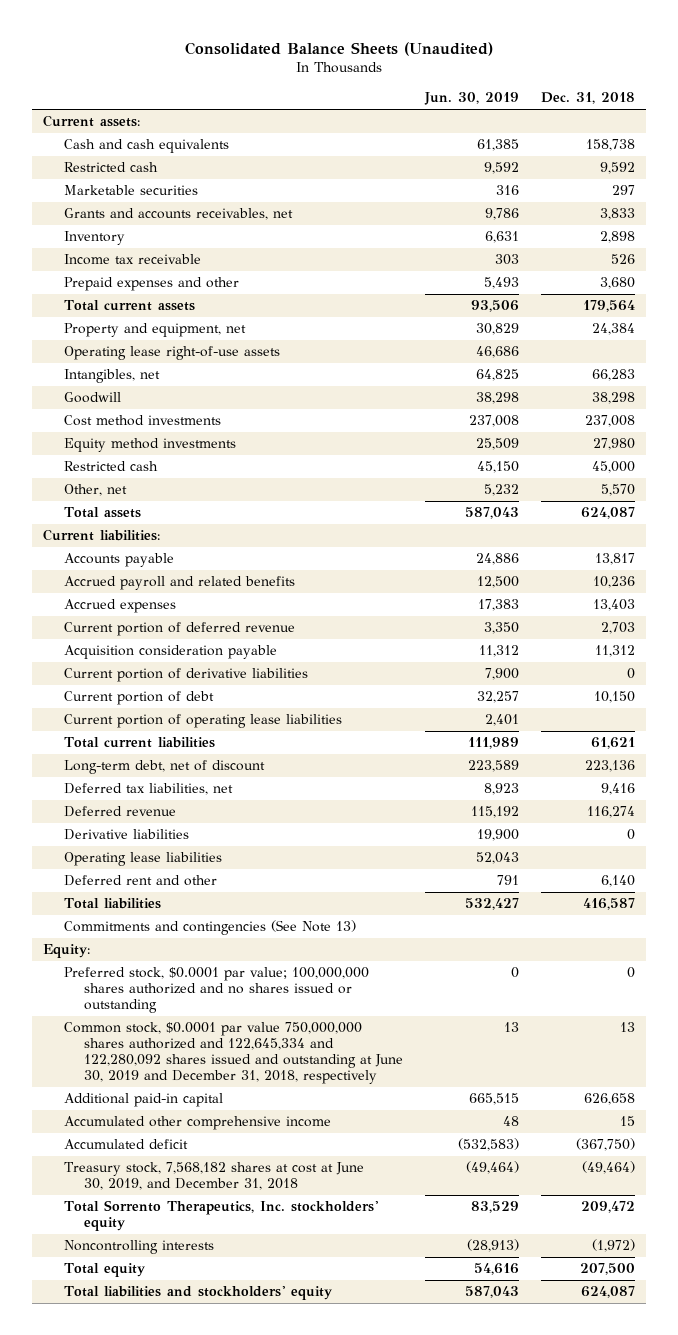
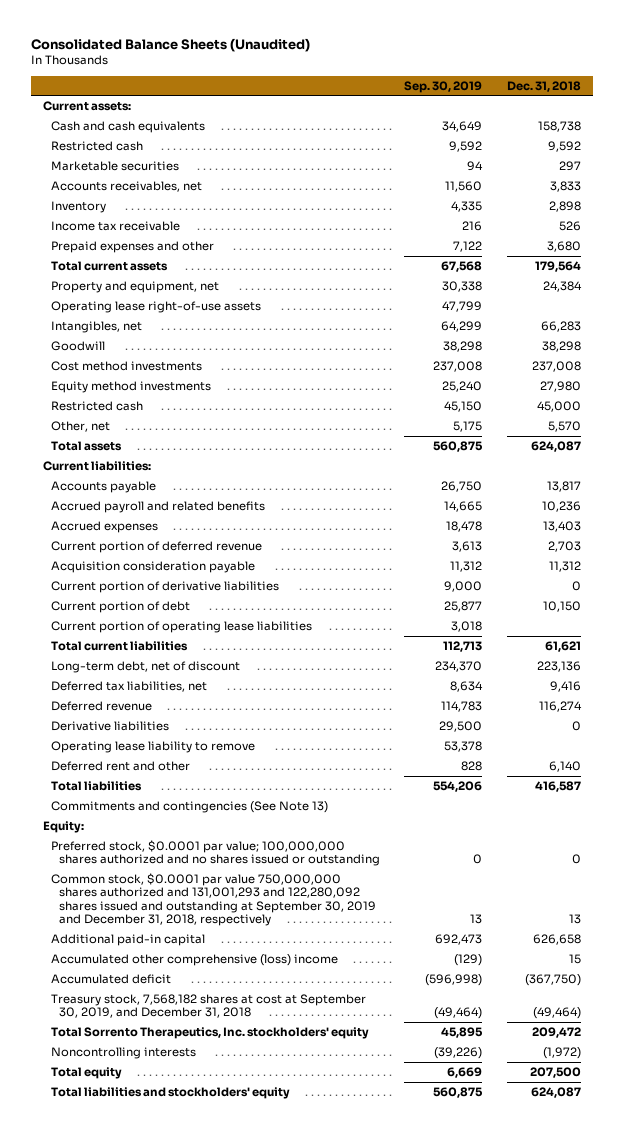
- | Jun. 30, 2019 | Dec. 31, 2018
+ | Sep. 30, 2019 | Dec. 31, 2018
- Grants and accounts receivables, net | 9,786 | 3,833
+ Accounts receivables, net | 11,560 | 3,833
- Operating lease liabilities | 52,043 |
+ Operating lease liability to remove | 53,378 |
- Common stock, $0.0001 par value 750,000,000 shares authorized and 122,645,334 and 122,280,092 shares issued and outstanding at June 30, 2019 and December 31, 2018, respectively | 13 | 13
+ Common stock, $0.0001 par value 750,000,000 shares authorized and 131,001,293 and 122,280,092 shares issued and outstanding at September 30, 2019 and December 31, 2018, respectively | 13 | 13
- Accumulated other comprehensive income | 48 | 15
+ Accumulated other comprehensive (loss) income | (129) | 15
- Treasury stock, 7,568,182 shares at cost at June 30, 2019, and December 31, 2018 | (49,464) | (49,464)
+ Treasury stock, 7,568,182 shares at cost at September 30, 2019, and December 31, 2018 | (49,464) | (49,464)

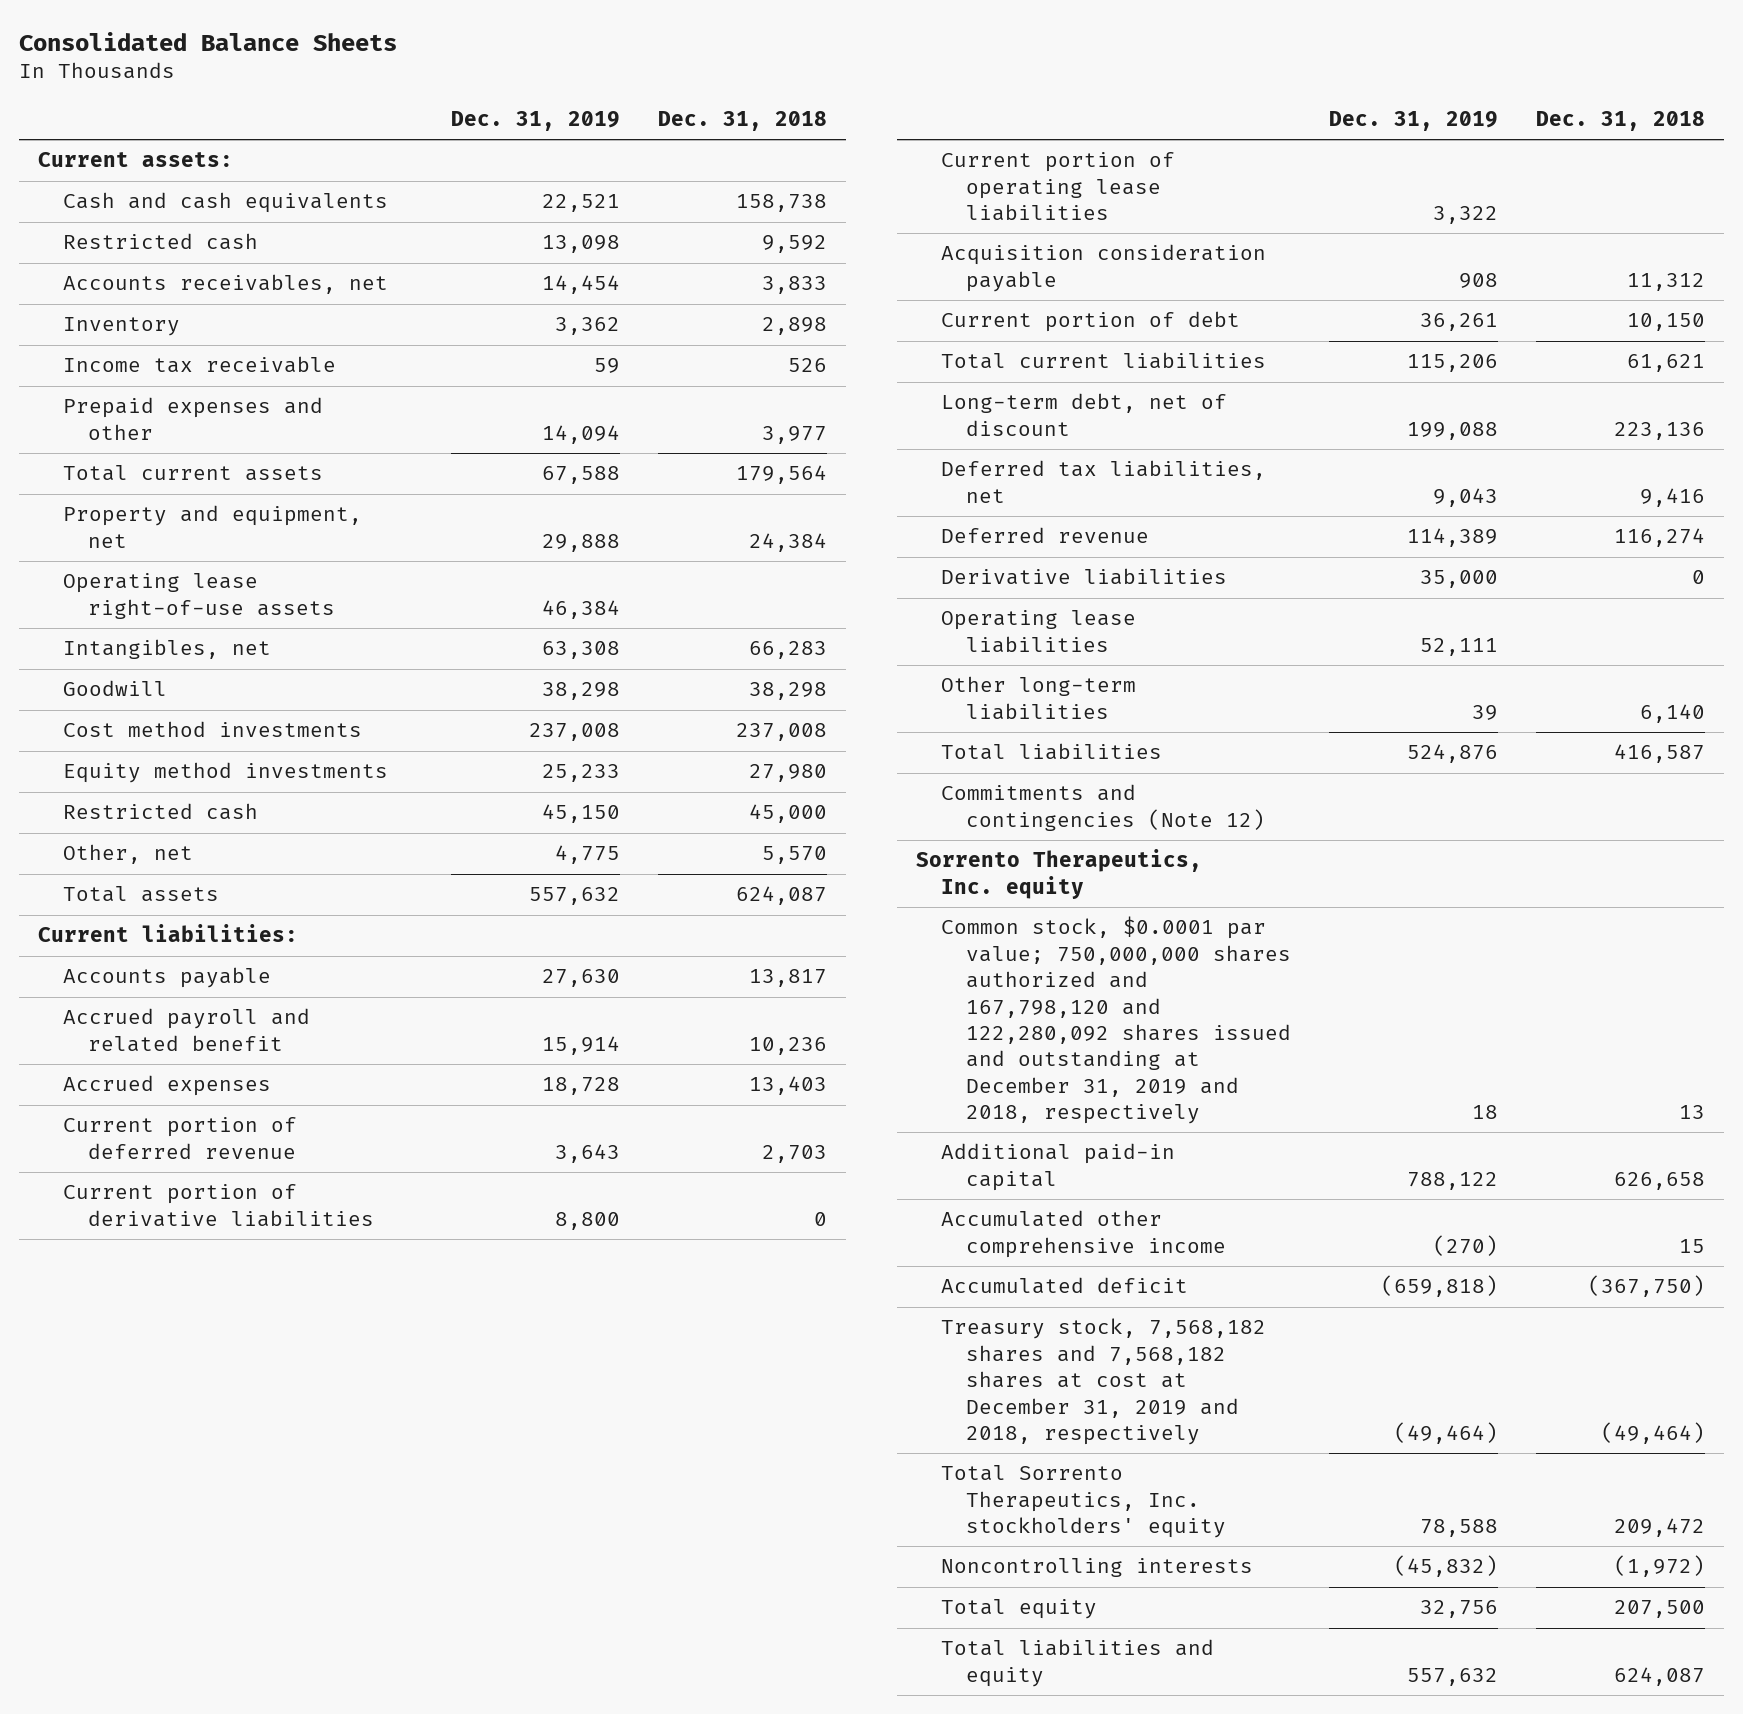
- Consolidated Balance Sheets (Unaudited)
+ Consolidated Balance Sheets
- | Sep. 30, 2019 | Dec. 31, 2018
+ | Dec. 31, 2019 | Dec. 31, 2018
- Marketable securities | 94 | 297
- Prepaid expenses and other | 7,122 | 3,680
+ Prepaid expenses and other | 14,094 | 3,977
- Accrued payroll and related benefits | 14,665 | 10,236
+ Accrued payroll and related benefit | 15,914 | 10,236
moved down: Acquisition consideration payable | 908 | 11,312
moved down: Current portion of debt | 36,261 | 10,150
- Operating lease liability to remove | 53,378 |
- Deferred rent and other | 828 | 6,140
+ Operating lease liabilities | 52,111 |
+ Other long-term liabilities | 39 | 6,140
- Commitments and contingencies (See Note 13)
- Equity:
- Preferred stock, $0.0001 par value; 100,000,000 shares authorized and no shares issued or outstanding | 0 | 0
- Common stock, $0.0001 par value 750,000,000 shares authorized and 131,001,293 and 122,280,092 shares issued and outstanding at September 30, 2019 and December 31, 2018, respectively | 13 | 13
+ Commitments and contingencies (Note 12)
+ Sorrento Therapeutics, Inc. equity
+ Common stock, $0.0001 par value; 750,000,000 shares authorized and 167,798,120 and 122,280,092 shares issued and outstanding at December 31, 2019 and 2018, respectively | 18 | 13
- Accumulated other comprehensive (loss) income | (129) | 15
+ Accumulated other comprehensive income | (270) | 15
- Treasury stock, 7,568,182 shares at cost at September 30, 2019, and December 31, 2018 | (49,464) | (49,464)
+ Treasury stock, 7,568,182 shares and 7,568,182 shares at cost at December 31, 2019 and 2018, respectively | (49,464) | (49,464)
- Total liabilities and stockholders' equity | 560,875 | 624,087
+ Total liabilities and equity | 557,632 | 624,087

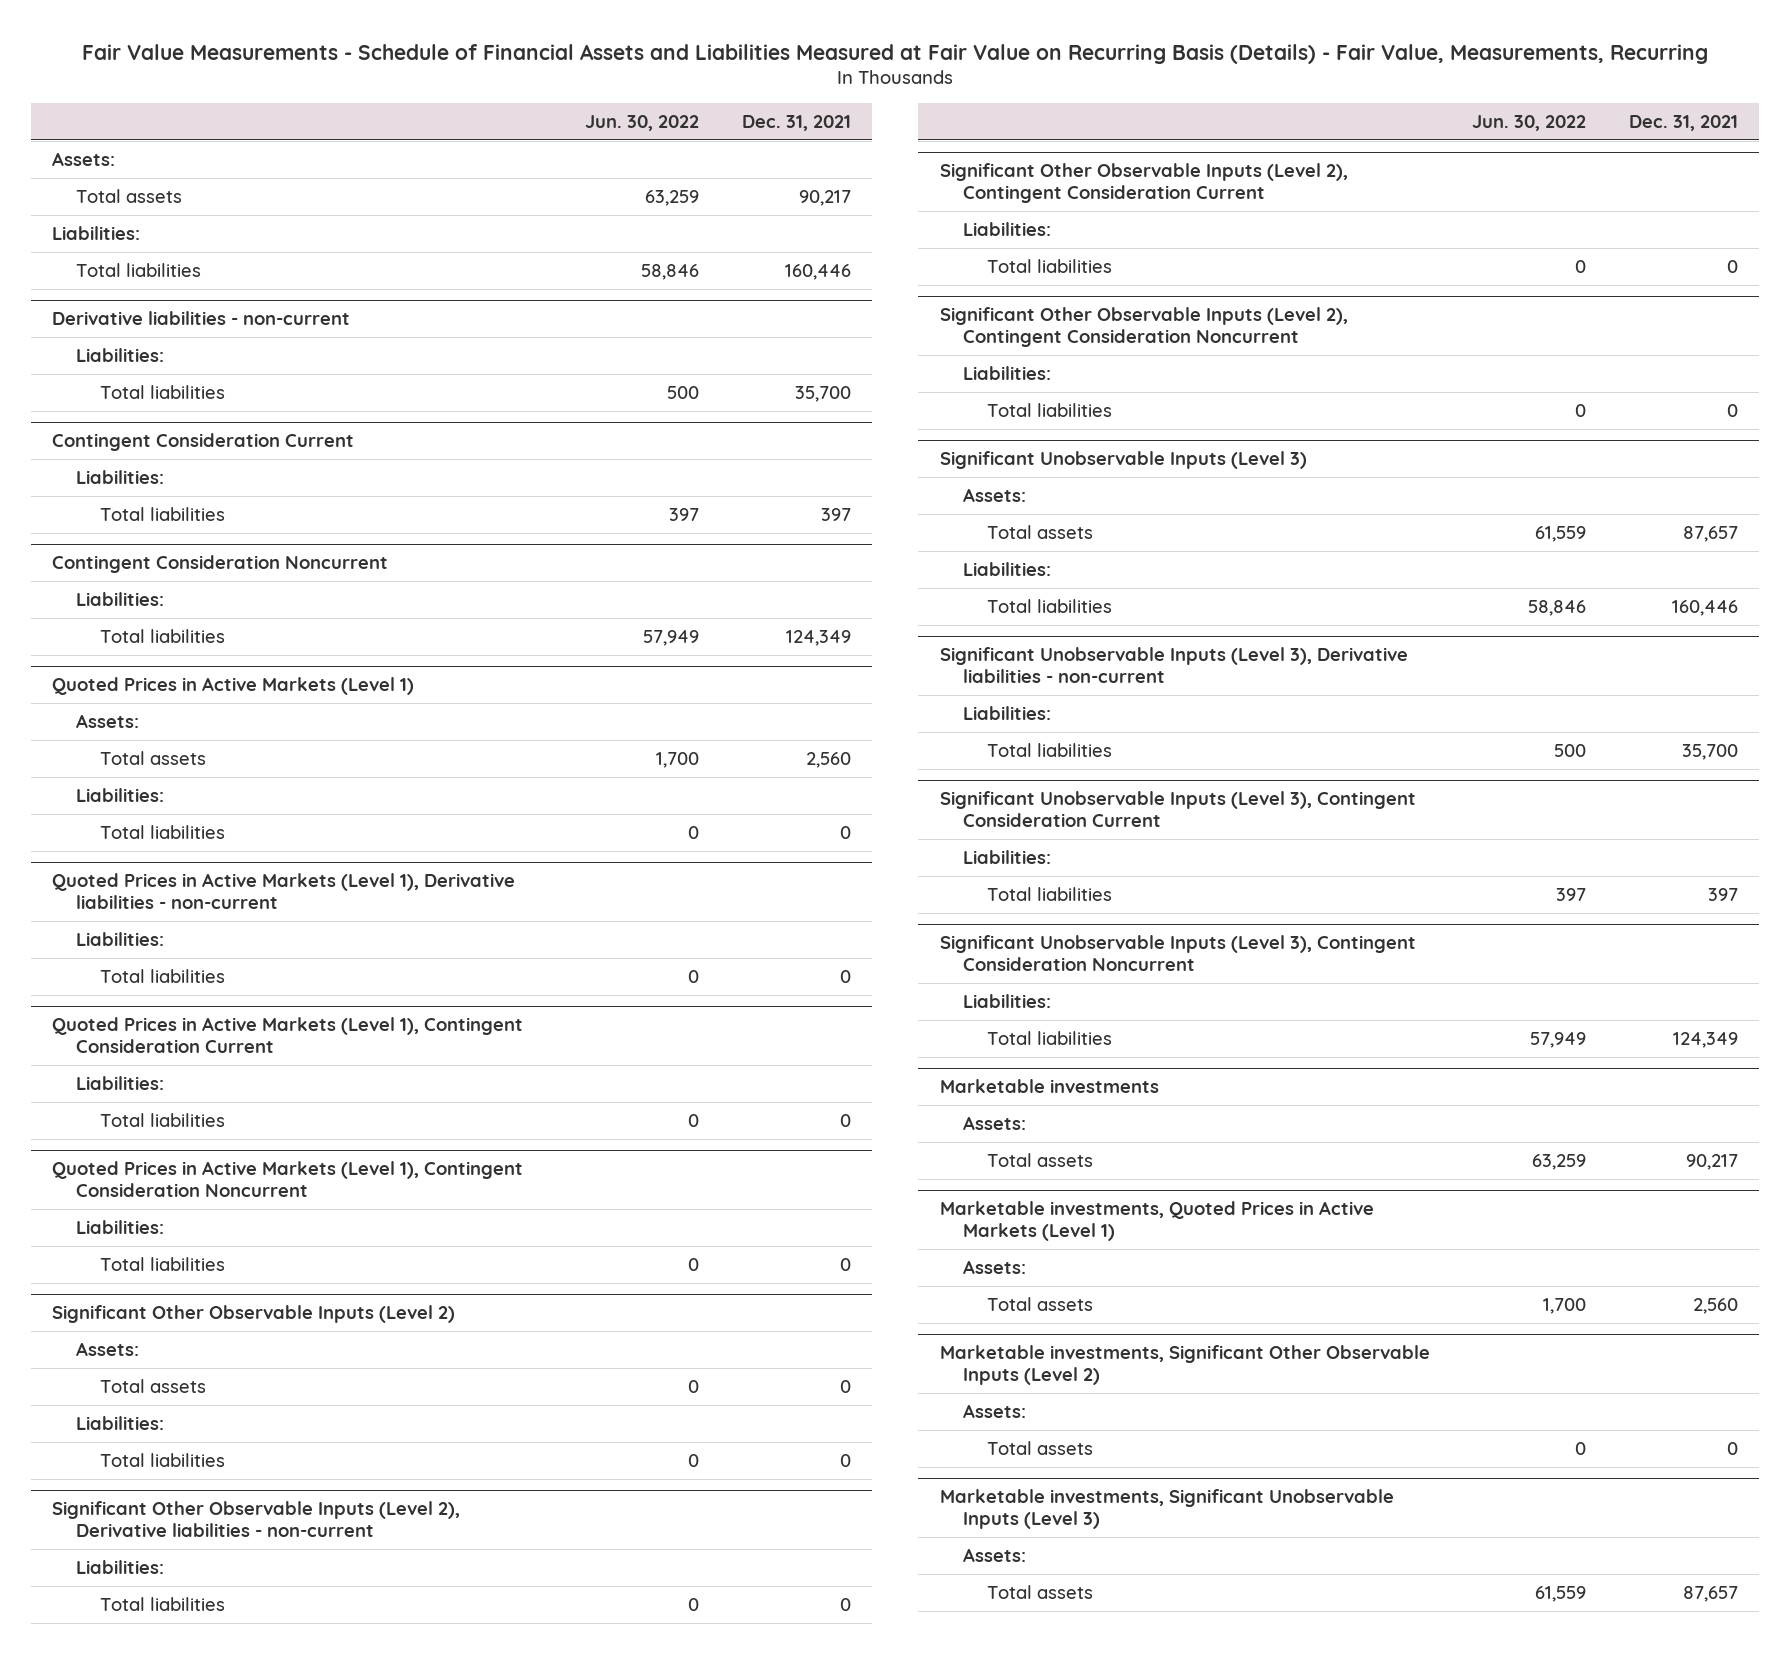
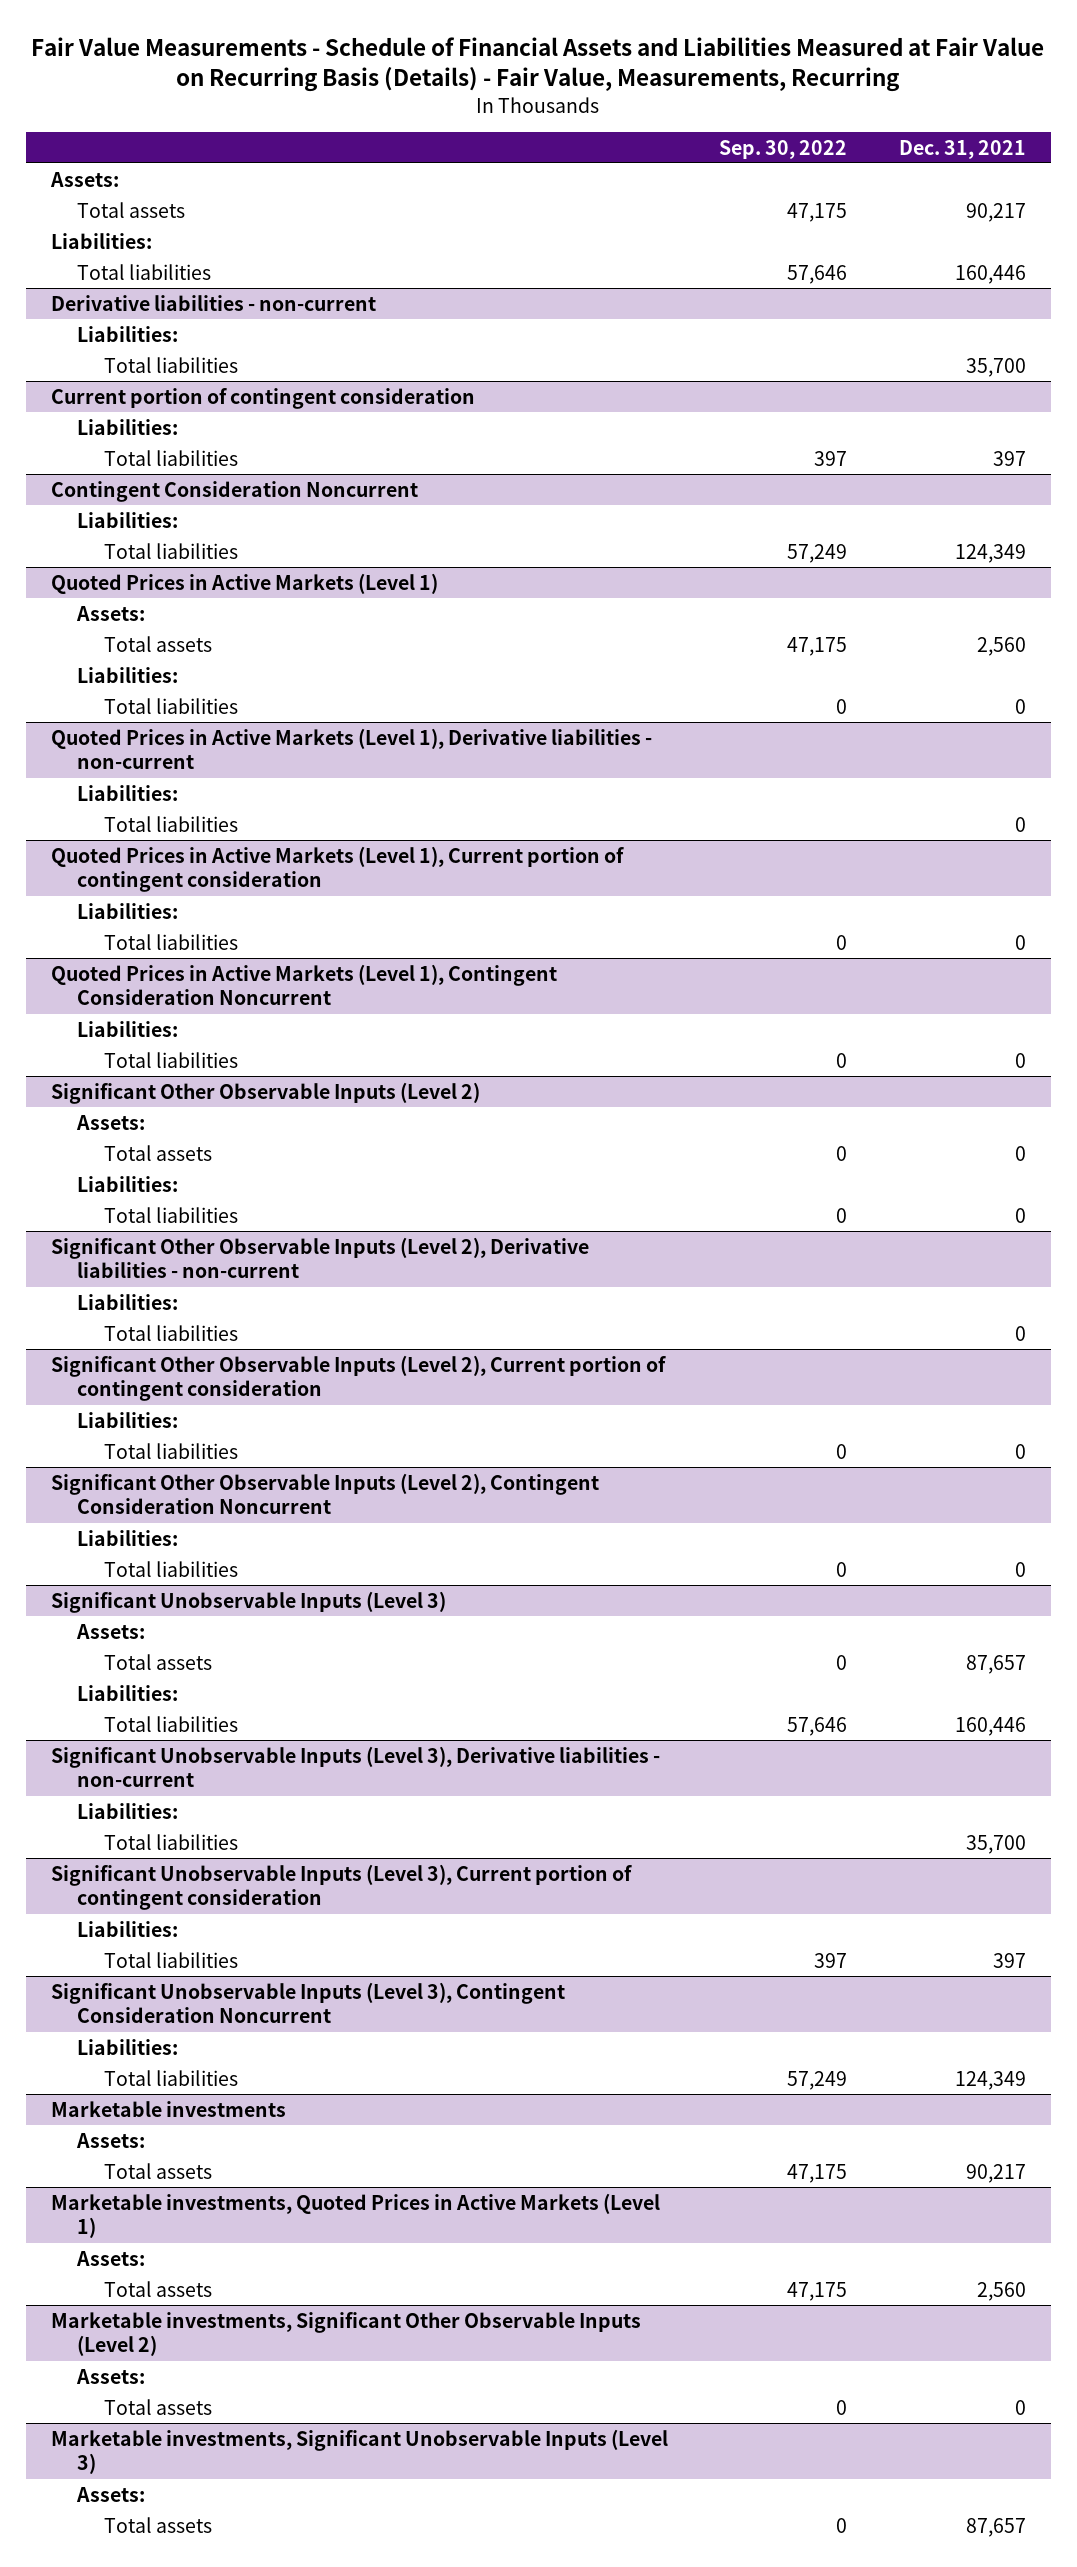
- | Jun. 30, 2022 | Dec. 31, 2021
+ | Sep. 30, 2022 | Dec. 31, 2021
- Contingent Consideration Current
+ Current portion of contingent consideration
- Quoted Prices in Active Markets (Level 1), Contingent Consideration Current
+ Quoted Prices in Active Markets (Level 1), Current portion of contingent consideration
- Significant Other Observable Inputs (Level 2), Contingent Consideration Current
+ Significant Other Observable Inputs (Level 2), Current portion of contingent consideration
- Significant Unobservable Inputs (Level 3), Contingent Consideration Current
+ Significant Unobservable Inputs (Level 3), Current portion of contingent consideration

